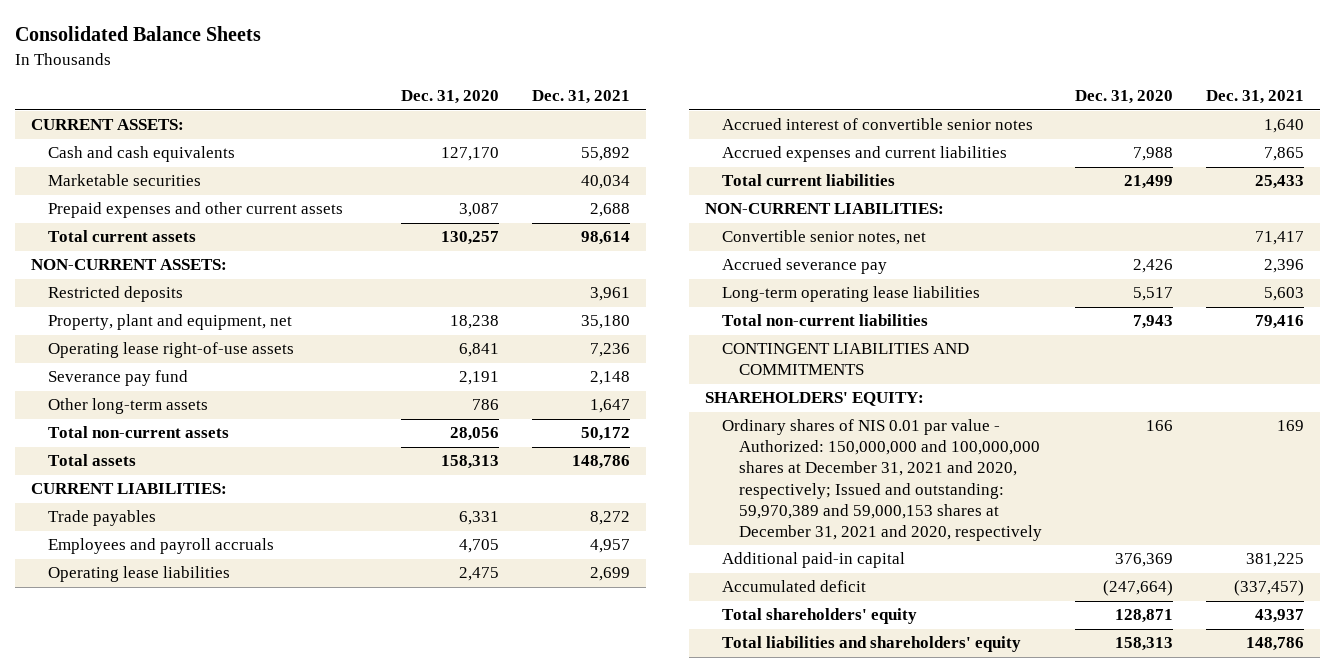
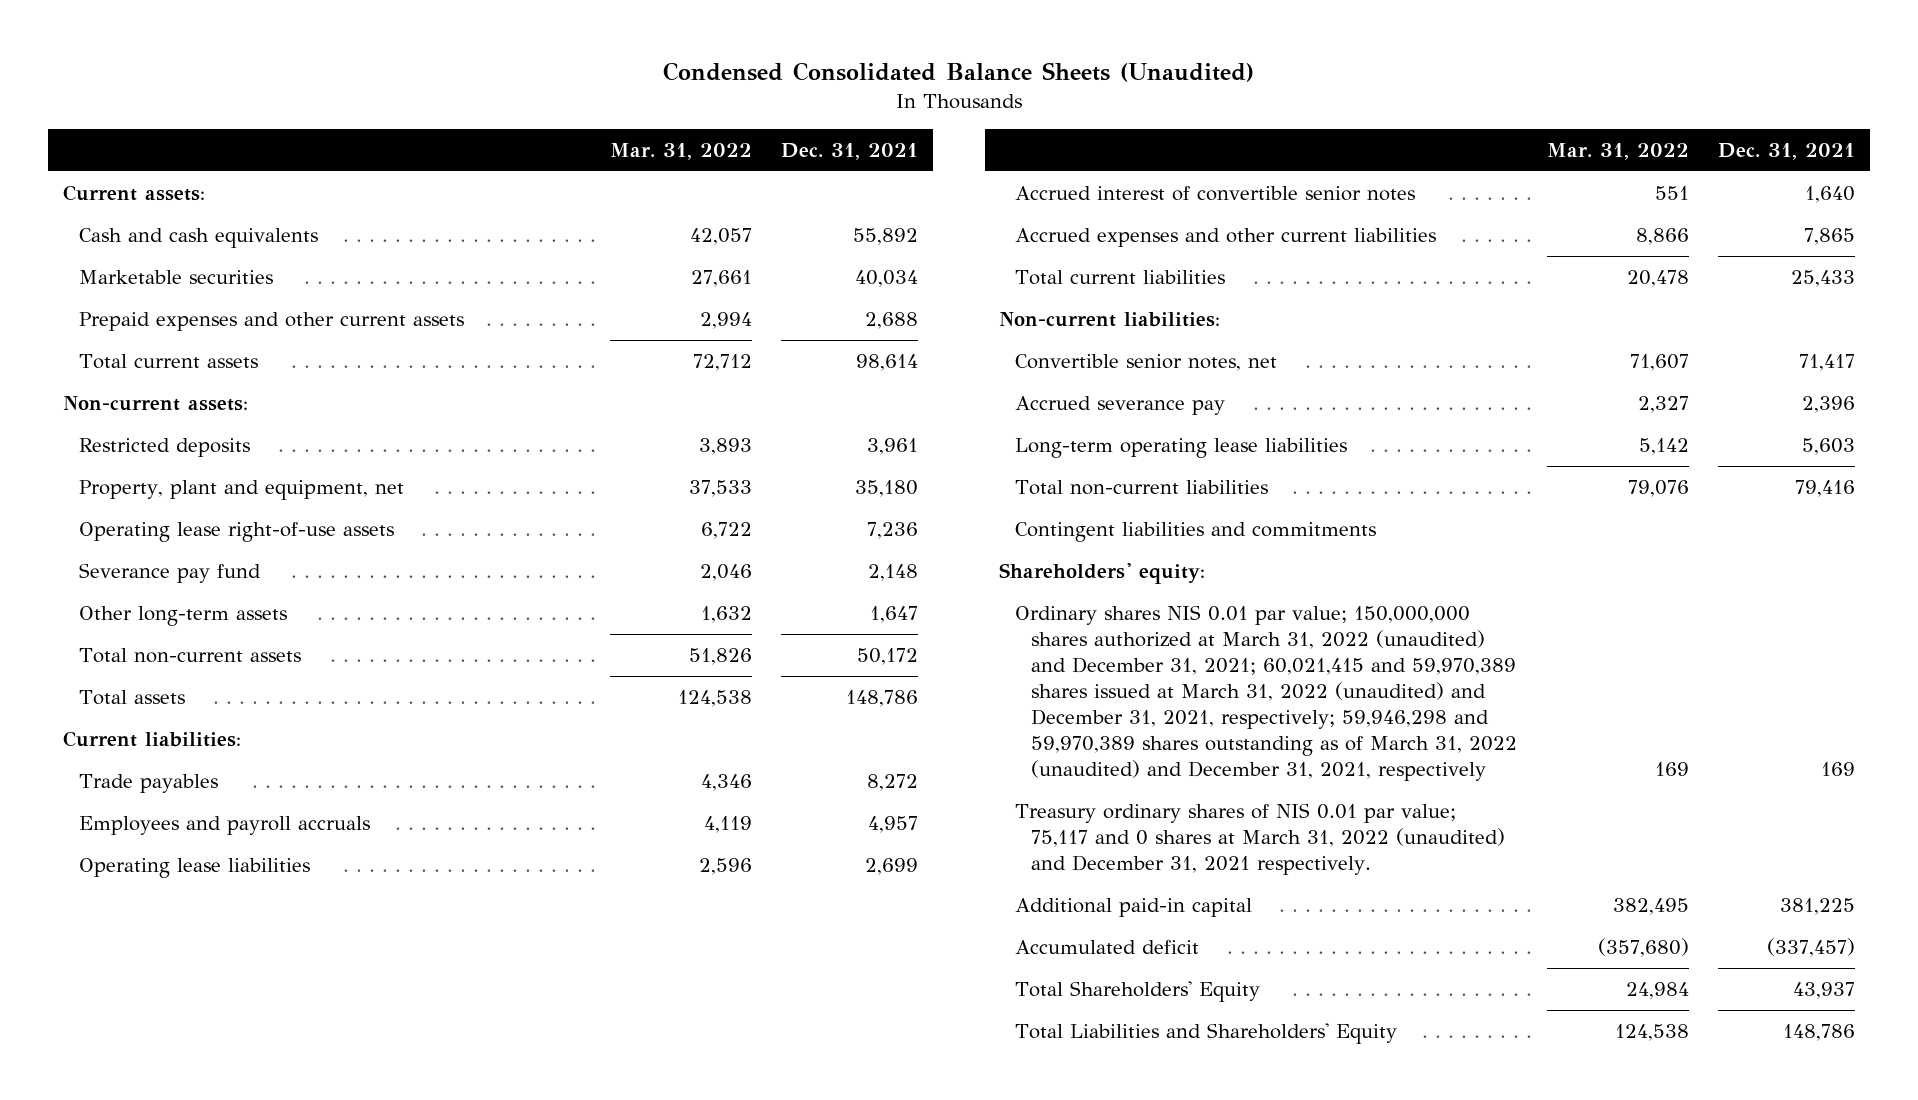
- Consolidated Balance Sheets
+ Condensed Consolidated Balance Sheets (Unaudited)
- | Dec. 31, 2020 | Dec. 31, 2021
+ | Mar. 31, 2022 | Dec. 31, 2021
- CURRENT ASSETS:
+ Current assets:
- NON-CURRENT ASSETS:
+ Non-current assets:
- CURRENT LIABILITIES:
+ Current liabilities:
- Accrued expenses and current liabilities | 7,988 | 7,865
+ Accrued expenses and other current liabilities | 8,866 | 7,865
- NON-CURRENT LIABILITIES:
+ Non-current liabilities:
- CONTINGENT LIABILITIES AND COMMITMENTS
- SHAREHOLDERS' EQUITY:
- Ordinary shares of NIS 0.01 par value - Authorized: 150,000,000 and 100,000,000 shares at December 31, 2021 and 2020, respectively; Issued and outstanding: 59,970,389 and 59,000,153 shares at December 31, 2021 and 2020, respectively | 166 | 169
+ Contingent liabilities and commitments
+ Shareholders' equity:
+ Ordinary shares NIS 0.01 par value; 150,000,000 shares authorized at March 31, 2022 (unaudited) and December 31, 2021; 60,021,415 and 59,970,389 shares issued at March 31, 2022 (unaudited) and December 31, 2021, respectively; 59,946,298 and 59,970,389 shares outstanding as of March 31, 2022 (unaudited) and December 31, 2021, respectively | 169 | 169
+ Treasury ordinary shares of NIS 0.01 par value; 75,117 and 0 shares at March 31, 2022 (unaudited) and December 31, 2021 respectively.
- Total shareholders' equity | 128,871 | 43,937
- Total liabilities and shareholders' equity | 158,313 | 148,786
+ Total Shareholders' Equity | 24,984 | 43,937
+ Total Liabilities and Shareholders' Equity | 124,538 | 148,786

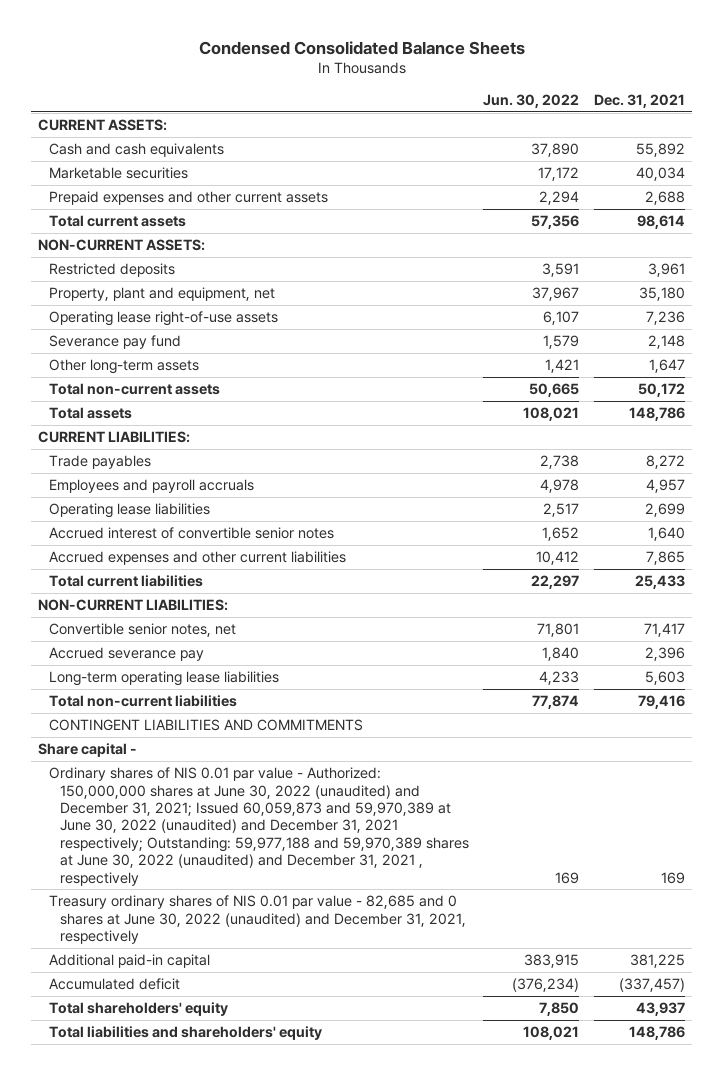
- Condensed Consolidated Balance Sheets (Unaudited)
+ Condensed Consolidated Balance Sheets
- | Mar. 31, 2022 | Dec. 31, 2021
+ | Jun. 30, 2022 | Dec. 31, 2021
- Current assets:
+ CURRENT ASSETS:
- Non-current assets:
+ NON-CURRENT ASSETS:
- Current liabilities:
+ CURRENT LIABILITIES:
- Non-current liabilities:
+ NON-CURRENT LIABILITIES:
- Contingent liabilities and commitments
- Shareholders' equity:
- Ordinary shares NIS 0.01 par value; 150,000,000 shares authorized at March 31, 2022 (unaudited) and December 31, 2021; 60,021,415 and 59,970,389 shares issued at March 31, 2022 (unaudited) and December 31, 2021, respectively; 59,946,298 and 59,970,389 shares outstanding as of March 31, 2022 (unaudited) and December 31, 2021, respectively | 169 | 169
- Treasury ordinary shares of NIS 0.01 par value; 75,117 and 0 shares at March 31, 2022 (unaudited) and December 31, 2021 respectively.
+ CONTINGENT LIABILITIES AND COMMITMENTS
+ Share capital -
+ Ordinary shares of NIS 0.01 par value - Authorized: 150,000,000 shares at June 30, 2022 (unaudited) and December 31, 2021; Issued 60,059,873 and 59,970,389 at June 30, 2022 (unaudited) and December 31, 2021 respectively; Outstanding: 59,977,188 and 59,970,389 shares at June 30, 2022 (unaudited) and December 31, 2021 , respectively | 169 | 169
+ Treasury ordinary shares of NIS 0.01 par value - 82,685 and 0 shares at June 30, 2022 (unaudited) and December 31, 2021, respectively
- Total Shareholders' Equity | 24,984 | 43,937
- Total Liabilities and Shareholders' Equity | 124,538 | 148,786
+ Total shareholders' equity | 7,850 | 43,937
+ Total liabilities and shareholders' equity | 108,021 | 148,786

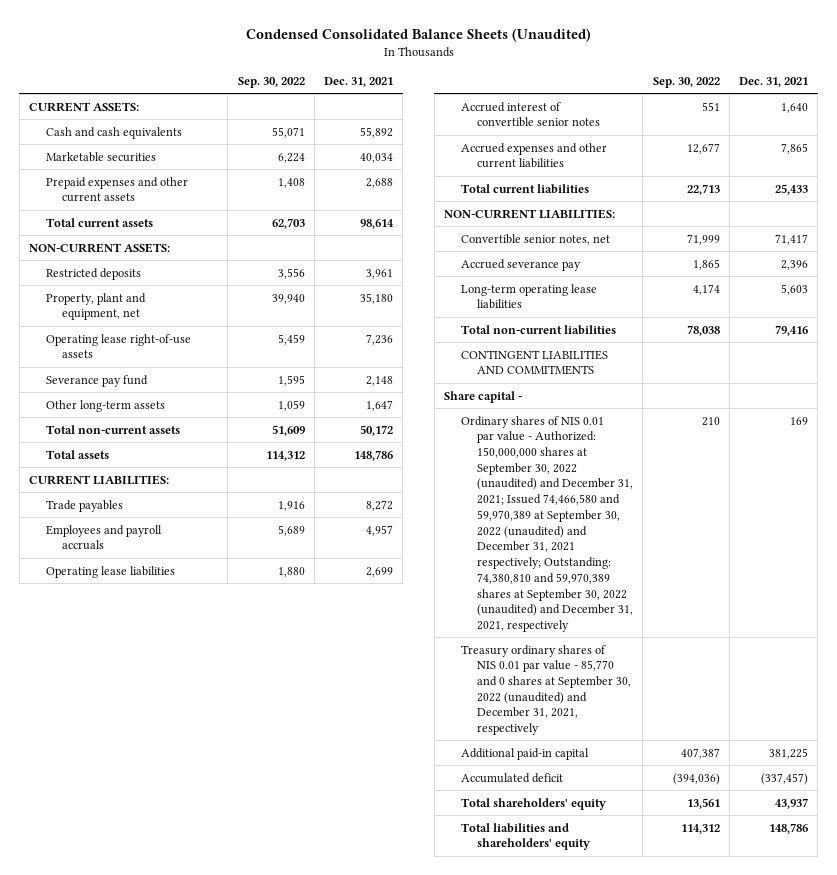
- Condensed Consolidated Balance Sheets
+ Condensed Consolidated Balance Sheets (Unaudited)
- | Jun. 30, 2022 | Dec. 31, 2021
+ | Sep. 30, 2022 | Dec. 31, 2021
- Ordinary shares of NIS 0.01 par value - Authorized: 150,000,000 shares at June 30, 2022 (unaudited) and December 31, 2021; Issued 60,059,873 and 59,970,389 at June 30, 2022 (unaudited) and December 31, 2021 respectively; Outstanding: 59,977,188 and 59,970,389 shares at June 30, 2022 (unaudited) and December 31, 2021 , respectively | 169 | 169
- Treasury ordinary shares of NIS 0.01 par value - 82,685 and 0 shares at June 30, 2022 (unaudited) and December 31, 2021, respectively
+ Ordinary shares of NIS 0.01 par value - Authorized: 150,000,000 shares at September 30, 2022 (unaudited) and December 31, 2021; Issued 74,466,580 and 59,970,389 at September 30, 2022 (unaudited) and December 31, 2021 respectively; Outstanding: 74,380,810 and 59,970,389 shares at September 30, 2022 (unaudited) and December 31, 2021, respectively | 210 | 169
+ Treasury ordinary shares of NIS 0.01 par value - 85,770 and 0 shares at September 30, 2022 (unaudited) and December 31, 2021, respectively

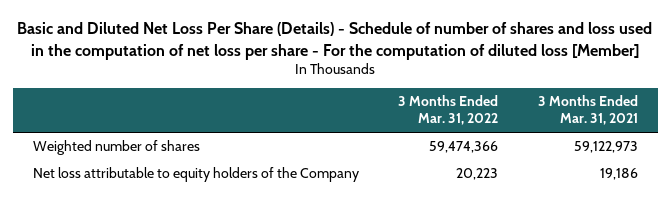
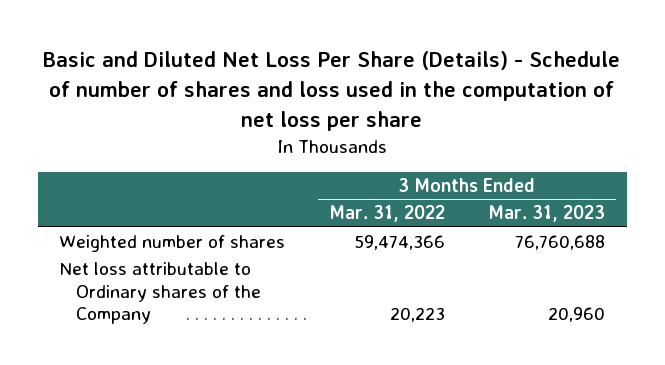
- Basic and Diluted Net Loss Per Share (Details) - Schedule of number of shares and loss used in the computation of net loss per share - For the computation of diluted loss [Member]
+ Basic and Diluted Net Loss Per Share (Details) - Schedule of number of shares and loss used in the computation of net loss per share
- | 3 Months Ended Mar. 31, 2022 | 3 Months Ended Mar. 31, 2021
+ | 3 Months Ended Mar. 31, 2022 | 3 Months Ended Mar. 31, 2023
- Net loss attributable to equity holders of the Company | 20,223 | 19,186
+ Net loss attributable to Ordinary shares of the Company | 20,223 | 20,960

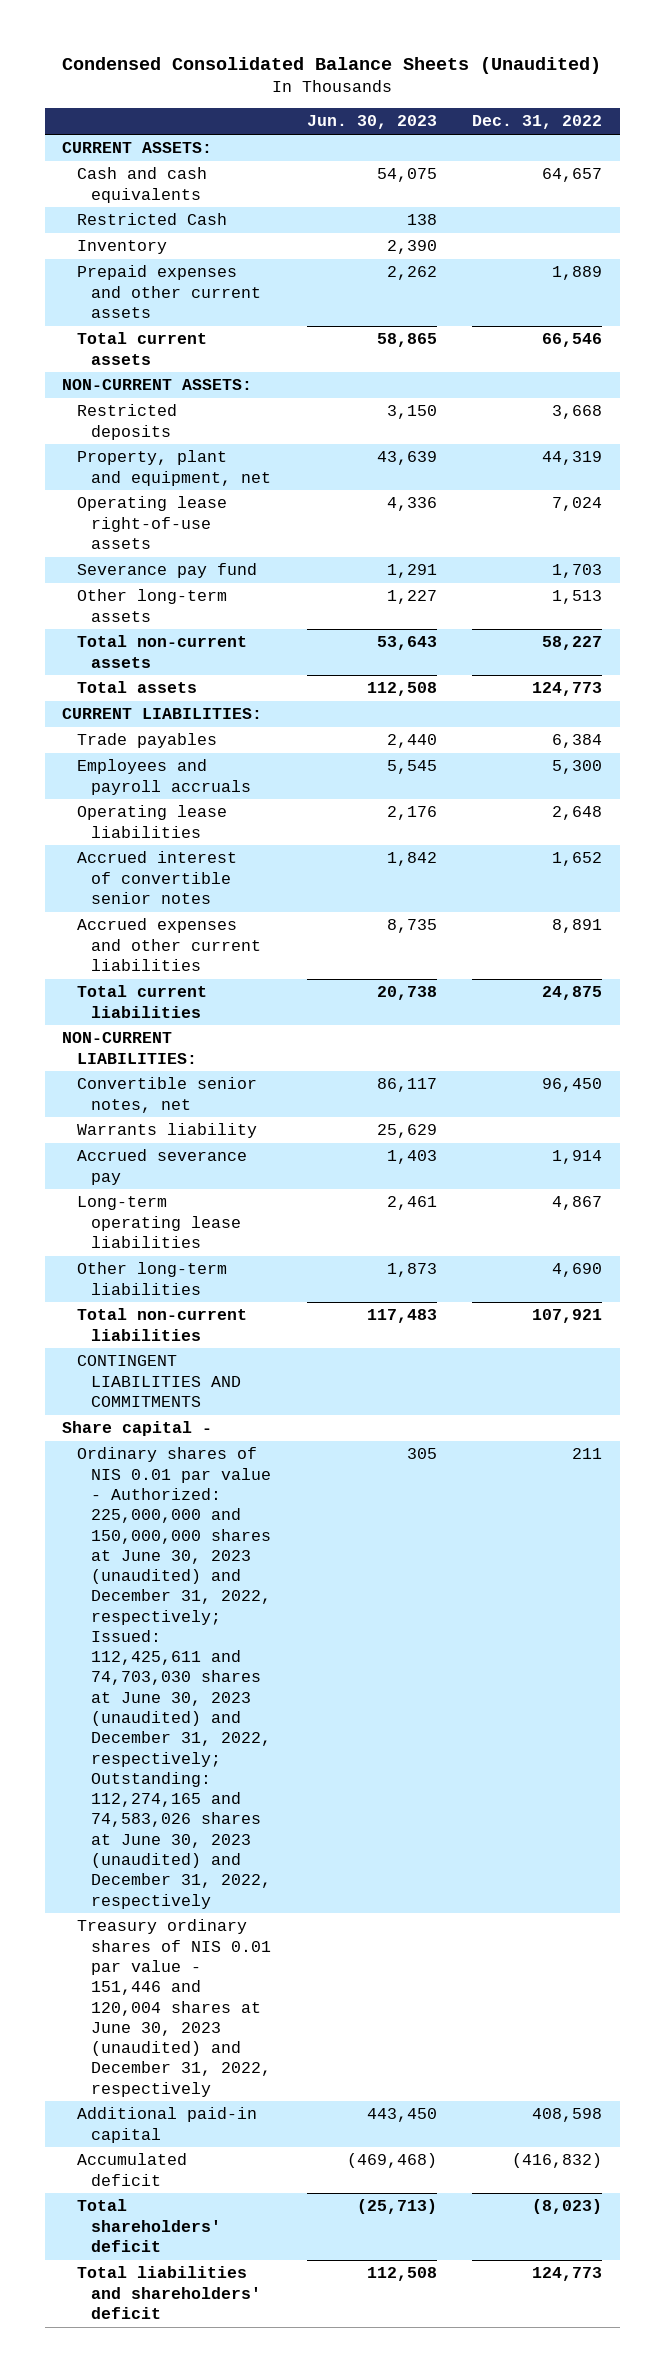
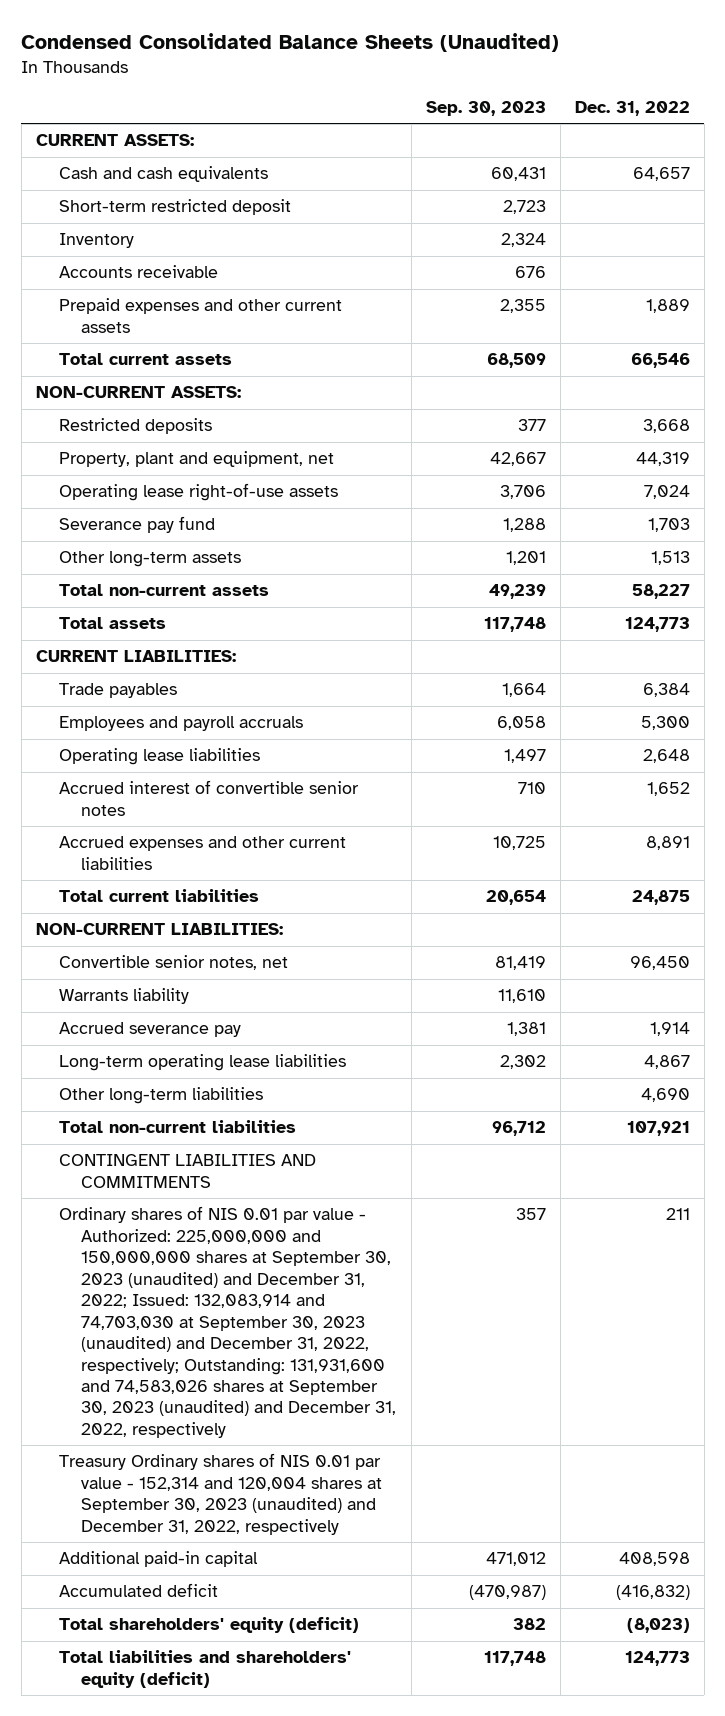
- | Jun. 30, 2023 | Dec. 31, 2022
+ | Sep. 30, 2023 | Dec. 31, 2022
- Restricted Cash | 138 |
+ Short-term restricted deposit | 2,723 |
+ Accounts receivable | 676 |
- Share capital -
- Ordinary shares of NIS 0.01 par value - Authorized: 225,000,000 and 150,000,000 shares at June 30, 2023 (unaudited) and December 31, 2022, respectively; Issued: 112,425,611 and 74,703,030 shares at June 30, 2023 (unaudited) and December 31, 2022, respectively; Outstanding: 112,274,165 and 74,583,026 shares at June 30, 2023 (unaudited) and December 31, 2022, respectively | 305 | 211
- Treasury ordinary shares of NIS 0.01 par value - 151,446 and 120,004 shares at June 30, 2023 (unaudited) and December 31, 2022, respectively
+ Ordinary shares of NIS 0.01 par value - Authorized: 225,000,000 and 150,000,000 shares at September 30, 2023 (unaudited) and December 31, 2022; Issued: 132,083,914 and 74,703,030 at September 30, 2023 (unaudited) and December 31, 2022, respectively; Outstanding: 131,931,600 and 74,583,026 shares at September 30, 2023 (unaudited) and December 31, 2022, respectively | 357 | 211
+ Treasury Ordinary shares of NIS 0.01 par value - 152,314 and 120,004 shares at September 30, 2023 (unaudited) and December 31, 2022, respectively
- Total shareholders' deficit | (25,713) | (8,023)
- Total liabilities and shareholders' deficit | 112,508 | 124,773
+ Total shareholders' equity (deficit) | 382 | (8,023)
+ Total liabilities and shareholders' equity (deficit) | 117,748 | 124,773

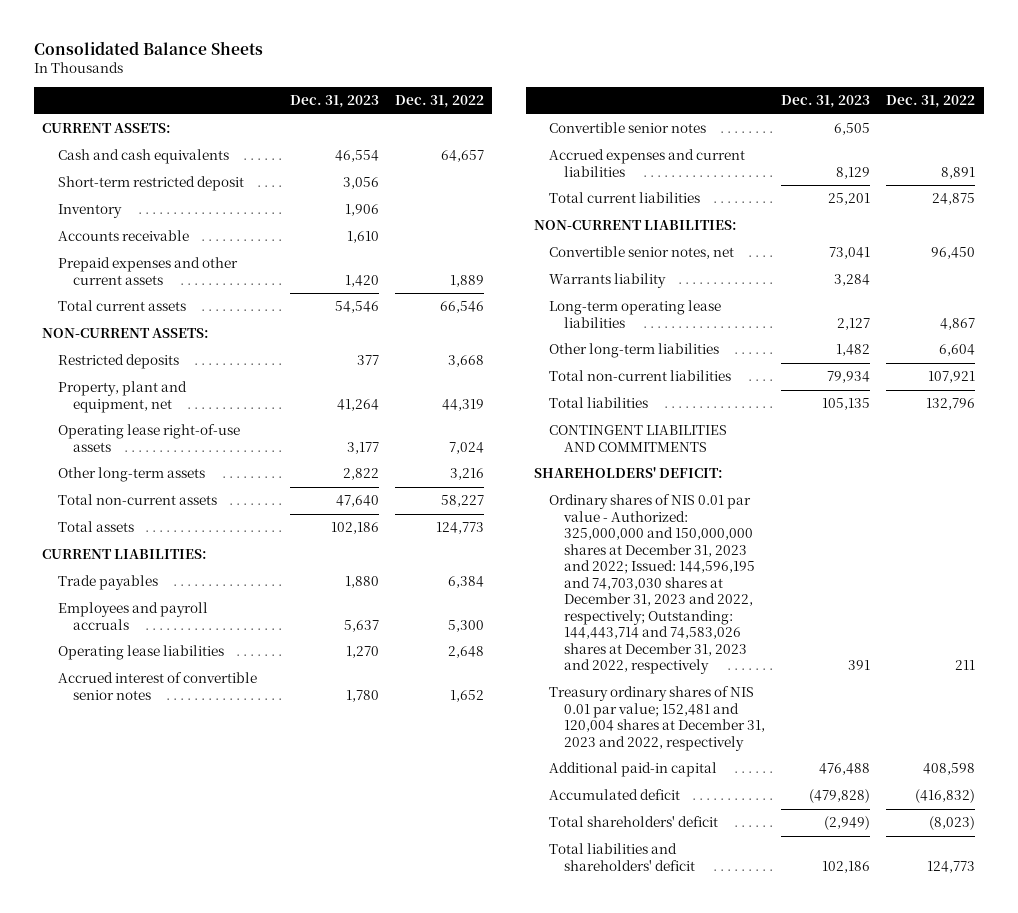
- Condensed Consolidated Balance Sheets (Unaudited)
+ Consolidated Balance Sheets
- | Sep. 30, 2023 | Dec. 31, 2022
+ | Dec. 31, 2023 | Dec. 31, 2022
- Severance pay fund | 1,288 | 1,703
- Other long-term assets | 1,201 | 1,513
+ Other long-term assets | 2,822 | 3,216
- Accrued expenses and other current liabilities | 10,725 | 8,891
+ Convertible senior notes | 6,505 |
+ Accrued expenses and current liabilities | 8,129 | 8,891
- Accrued severance pay | 1,381 | 1,914
- Other long-term liabilities | | 4,690
+ Other long-term liabilities | 1,482 | 6,604
+ Total liabilities | 105,135 | 132,796
- Ordinary shares of NIS 0.01 par value - Authorized: 225,000,000 and 150,000,000 shares at September 30, 2023 (unaudited) and December 31, 2022; Issued: 132,083,914 and 74,703,030 at September 30, 2023 (unaudited) and December 31, 2022, respectively; Outstanding: 131,931,600 and 74,583,026 shares at September 30, 2023 (unaudited) and December 31, 2022, respectively | 357 | 211
- Treasury Ordinary shares of NIS 0.01 par value - 152,314 and 120,004 shares at September 30, 2023 (unaudited) and December 31, 2022, respectively
+ SHAREHOLDERS' DEFICIT:
+ Ordinary shares of NIS 0.01 par value - Authorized: 325,000,000 and 150,000,000 shares at December 31, 2023 and 2022; Issued: 144,596,195 and 74,703,030 shares at December 31, 2023 and 2022, respectively; Outstanding: 144,443,714 and 74,583,026 shares at December 31, 2023 and 2022, respectively | 391 | 211
+ Treasury ordinary shares of NIS 0.01 par value; 152,481 and 120,004 shares at December 31, 2023 and 2022, respectively
- Total shareholders' equity (deficit) | 382 | (8,023)
- Total liabilities and shareholders' equity (deficit) | 117,748 | 124,773
+ Total shareholders' deficit | (2,949) | (8,023)
+ Total liabilities and shareholders' deficit | 102,186 | 124,773

